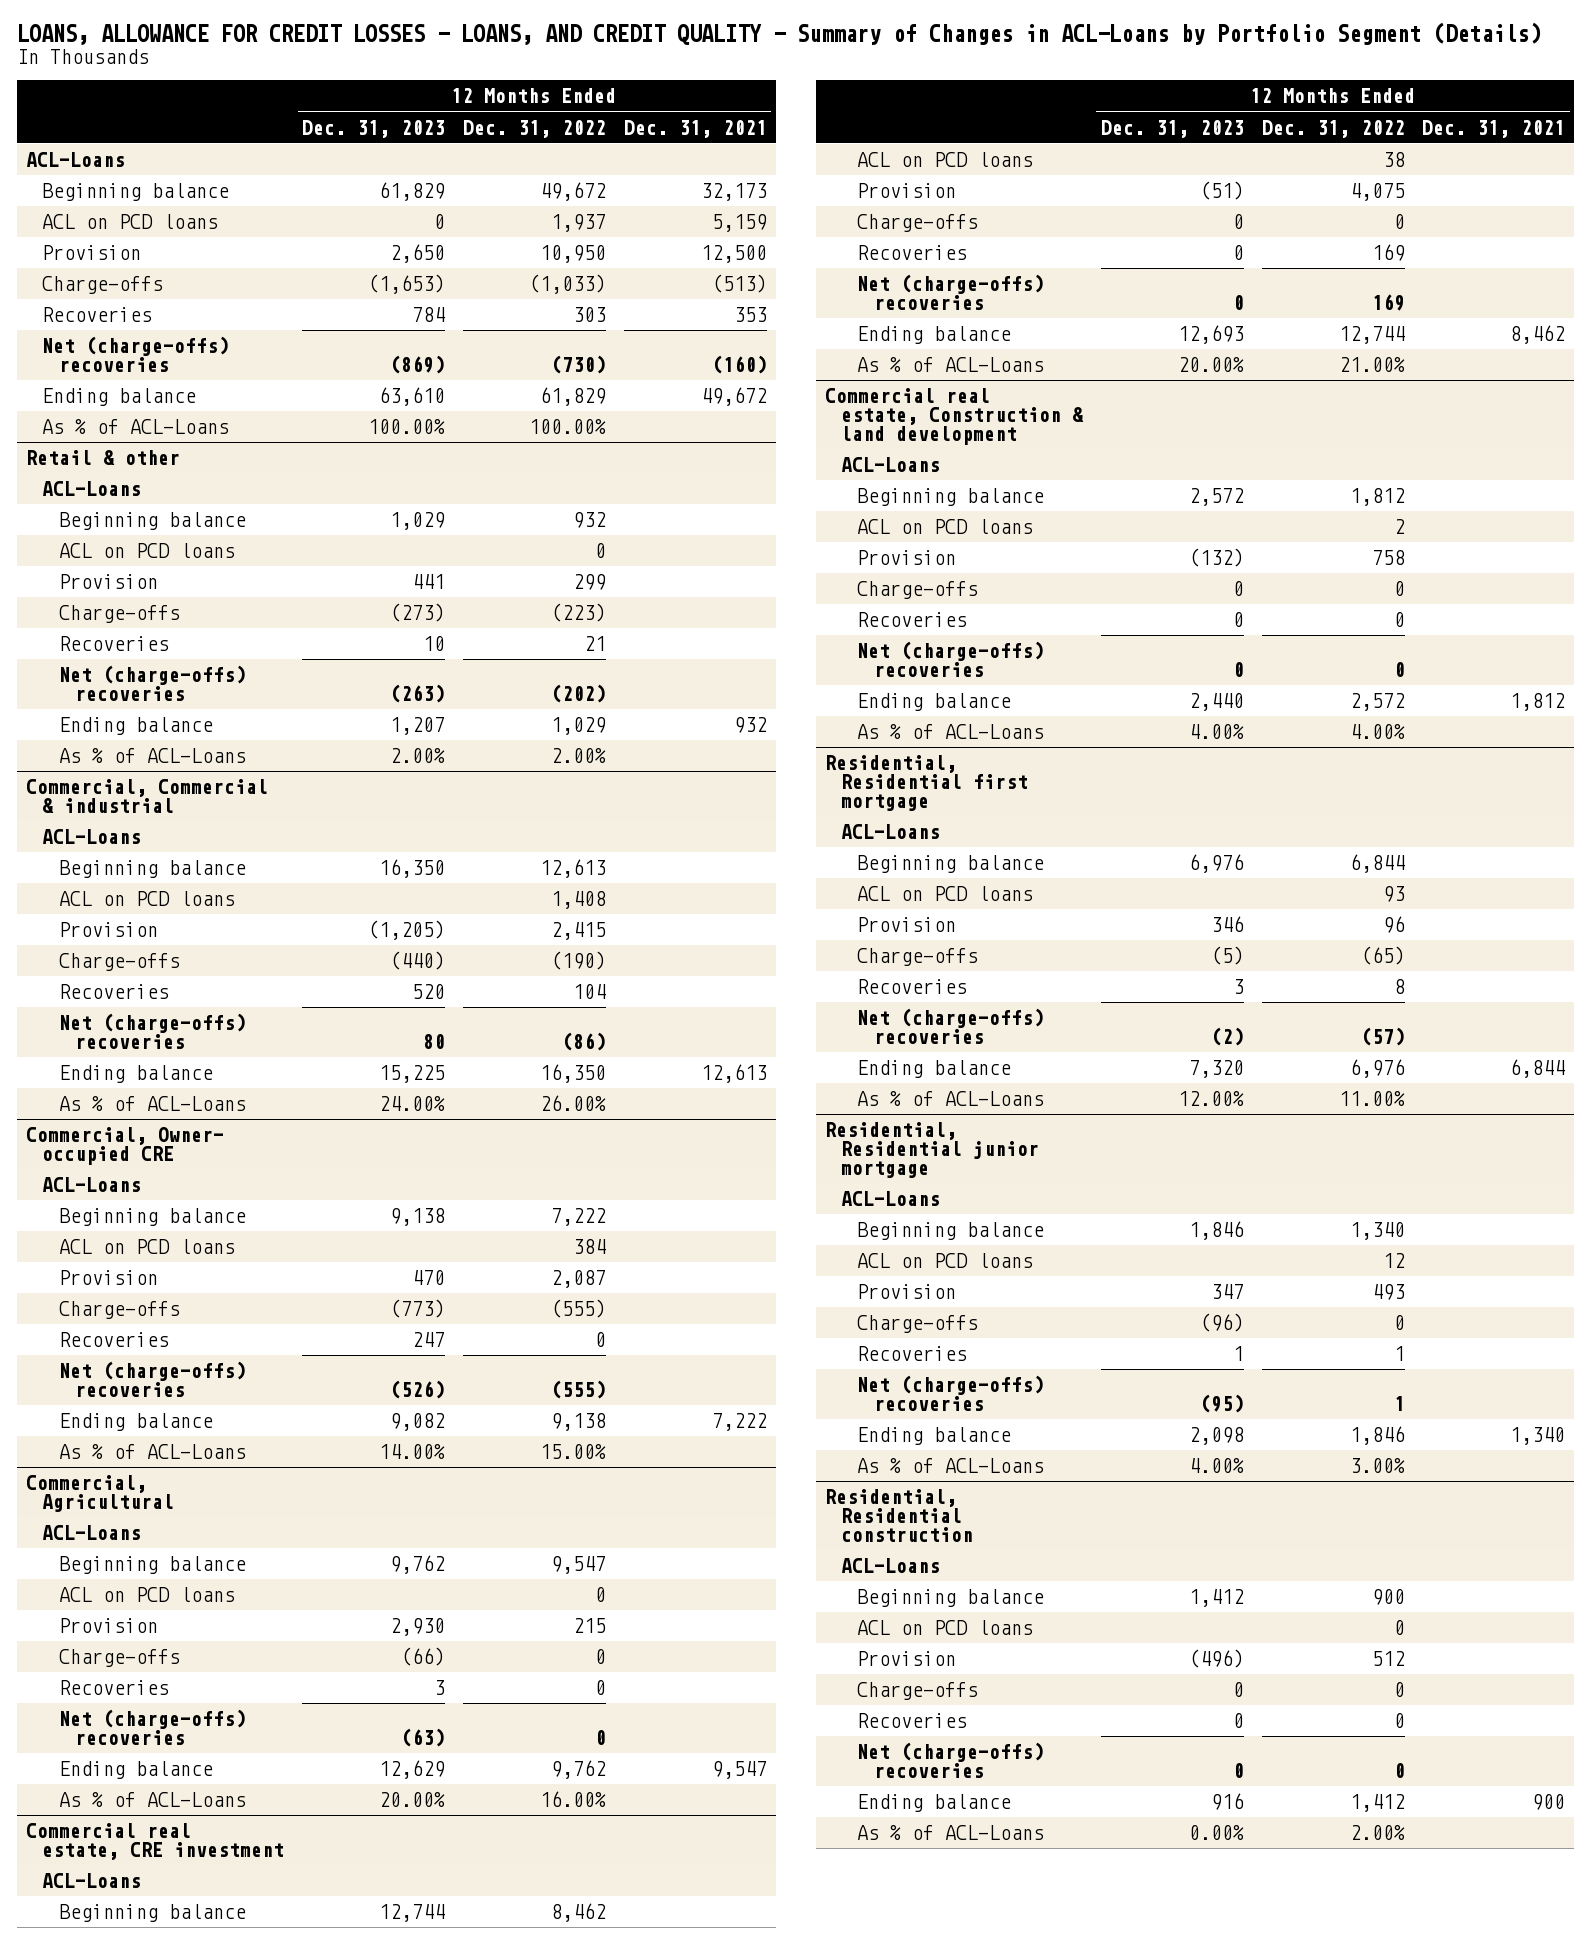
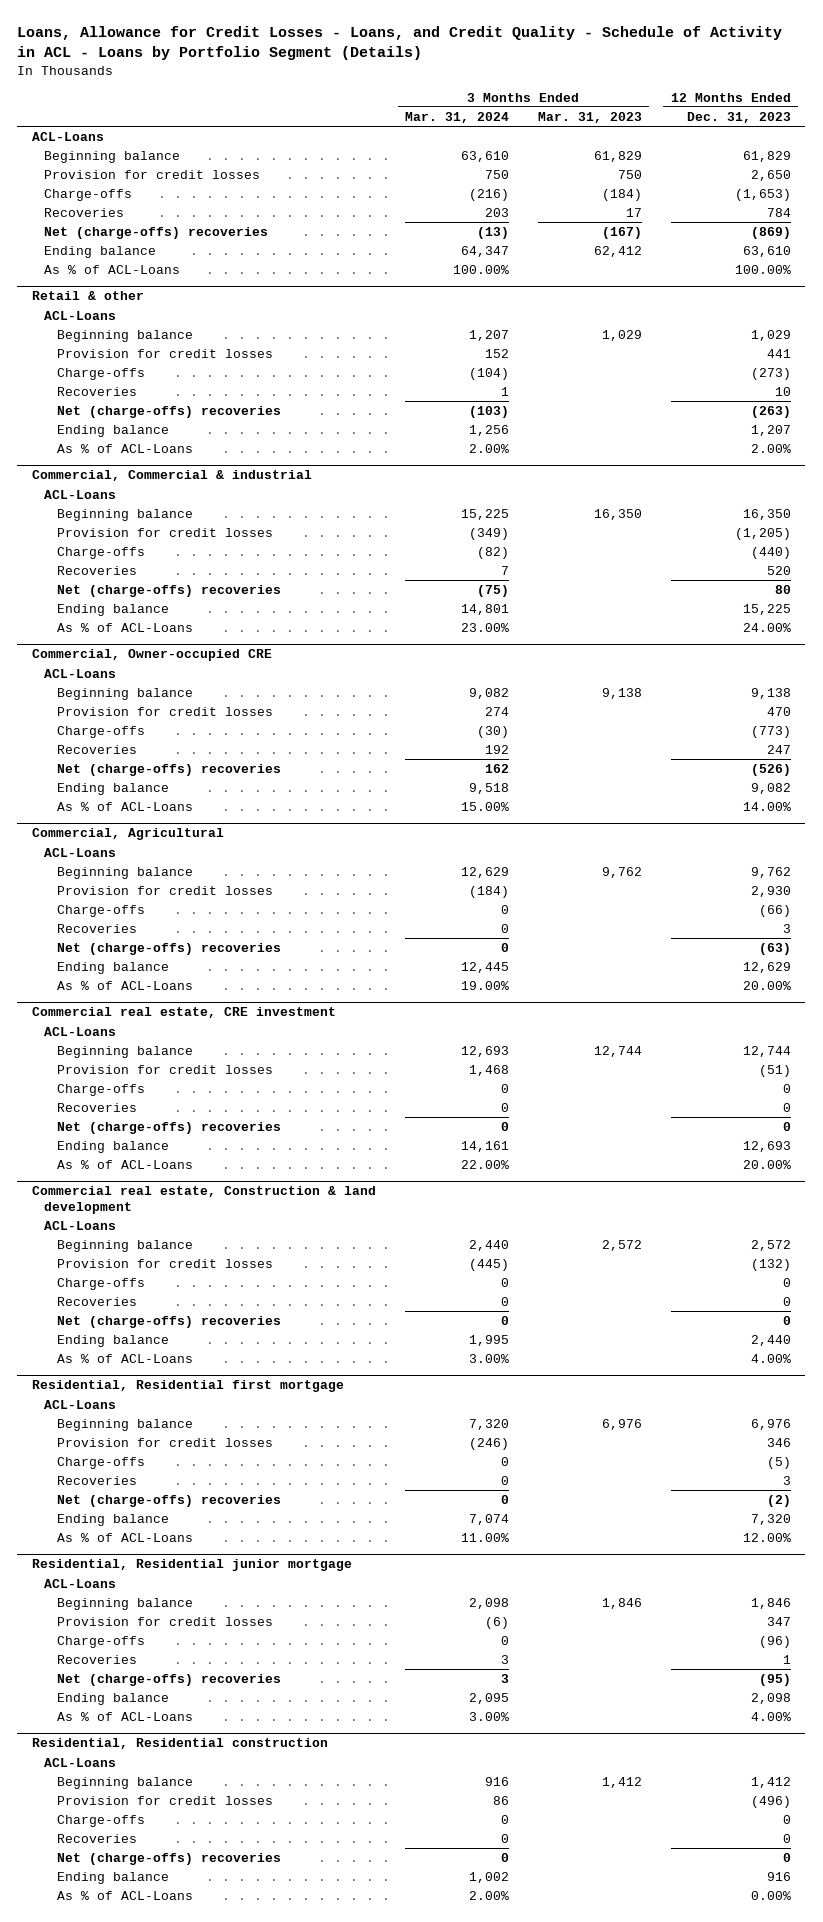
- LOANS, ALLOWANCE FOR CREDIT LOSSES - LOANS, AND CREDIT QUALITY - Summary of Changes in ACL-Loans by Portfolio Segment (Details)
+ Loans, Allowance for Credit Losses - Loans, and Credit Quality - Schedule of Activity in ACL - Loans by Portfolio Segment (Details)
- | 12 Months Ended Dec. 31, 2023 | 12 Months Ended Dec. 31, 2022 | 12 Months Ended Dec. 31, 2021
+ | 3 Months Ended Mar. 31, 2024 | 3 Months Ended Mar. 31, 2023 | 12 Months Ended Dec. 31, 2023
- ACL on PCD loans | 0 | 1,937 | 5,159
- Provision | 2,650 | 10,950 | 12,500
+ Provision for credit losses | 750 | 750 | 2,650
@ Retail & other
- ACL on PCD loans | | 0 |
- Provision | 441 | 299 |
+ Provision for credit losses | 152 | | 441
@ Commercial, Commercial & industrial
- ACL on PCD loans | | 1,408 |
- Provision | (1,205) | 2,415 |
+ Provision for credit losses | (349) | | (1,205)
- Commercial, Owner- occupied CRE
+ Commercial, Owner-occupied CRE
- ACL on PCD loans | | 384 |
- Provision | 470 | 2,087 |
+ Provision for credit losses | 274 | | 470
@ Commercial, Agricultural
- ACL on PCD loans | | 0 |
- Provision | 2,930 | 215 |
+ Provision for credit losses | (184) | | 2,930
@ Commercial real estate, CRE investment
- ACL on PCD loans | | 38 |
- Provision | (51) | 4,075 |
+ Provision for credit losses | 1,468 | | (51)
@ Commercial real estate, Construction & land development
- ACL on PCD loans | | 2 |
- Provision | (132) | 758 |
+ Provision for credit losses | (445) | | (132)
@ Residential, Residential first mortgage
- ACL on PCD loans | | 93 |
- Provision | 346 | 96 |
+ Provision for credit losses | (246) | | 346
@ Residential, Residential junior mortgage
- ACL on PCD loans | | 12 |
- Provision | 347 | 493 |
+ Provision for credit losses | (6) | | 347
@ Residential, Residential construction
- ACL on PCD loans | | 0 |
- Provision | (496) | 512 |
+ Provision for credit losses | 86 | | (496)

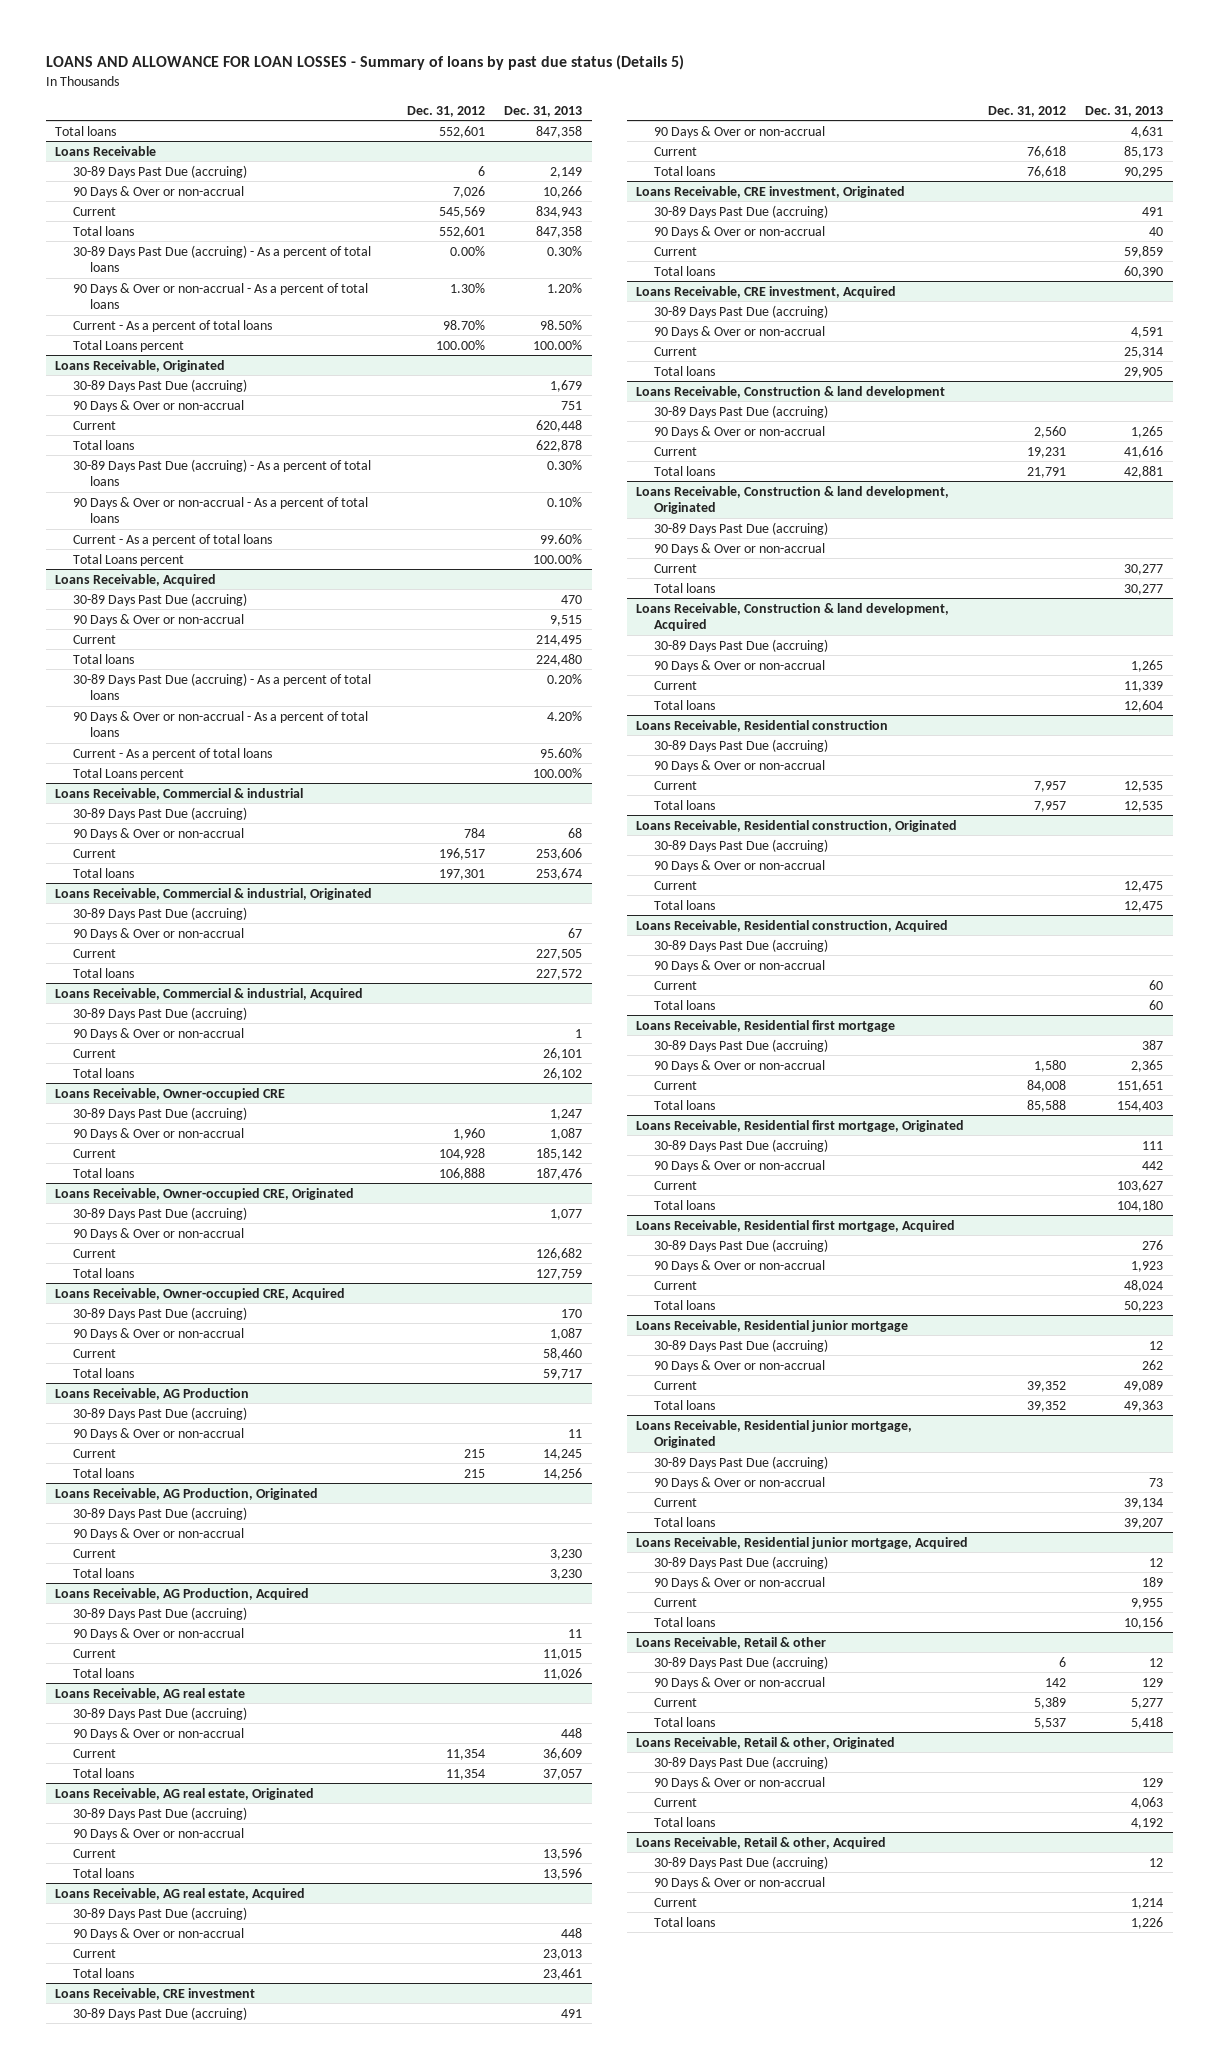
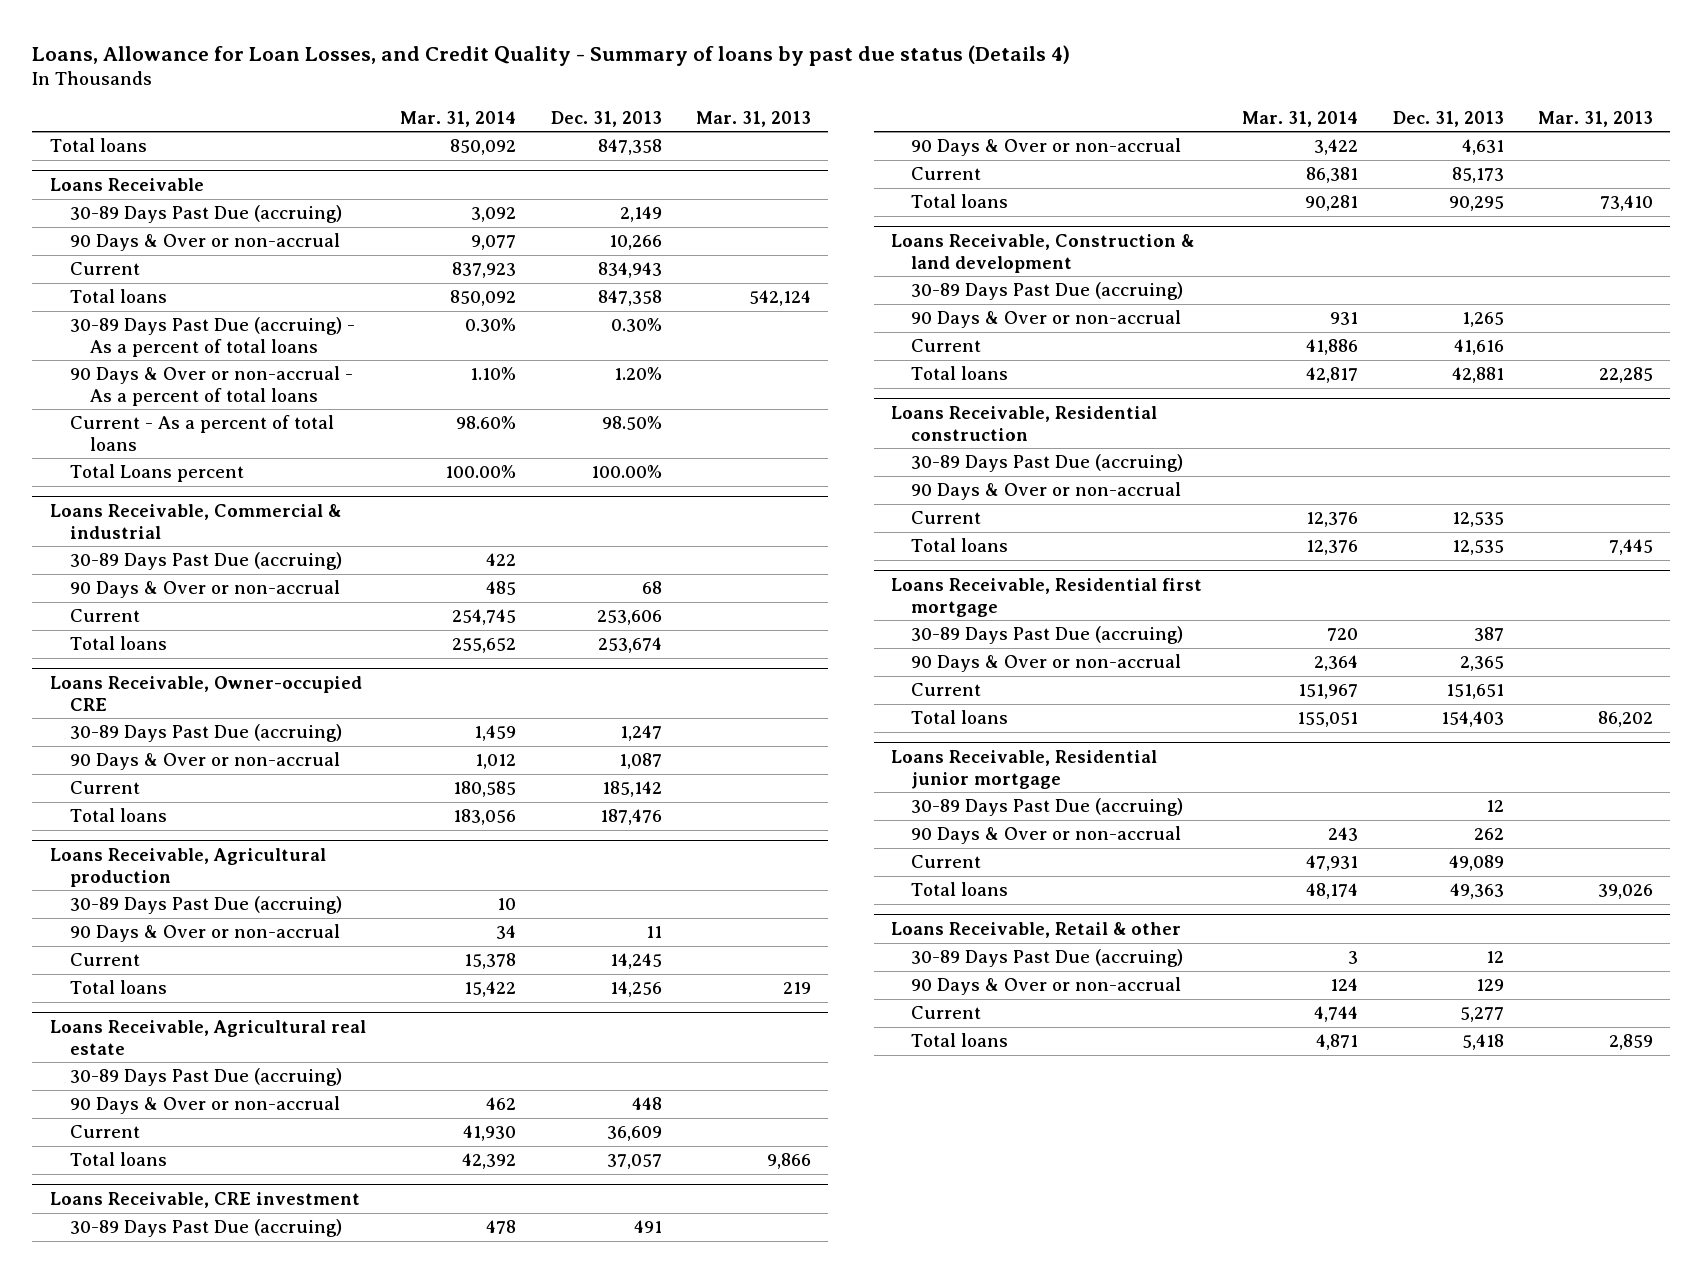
- LOANS AND ALLOWANCE FOR LOAN LOSSES - Summary of loans by past due status (Details 5)
+ Loans, Allowance for Loan Losses, and Credit Quality - Summary of loans by past due status (Details 4)
- | Dec. 31, 2012 | Dec. 31, 2013
+ | Mar. 31, 2014 | Dec. 31, 2013 | Mar. 31, 2013
- Loans Receivable, Originated
- 30-89 Days Past Due (accruing) | | 1,679
- 90 Days & Over or non-accrual | | 751
- Current | | 620,448
- Total loans | | 622,878
- 30-89 Days Past Due (accruing) - As a percent of total loans | | 0.30%
- 90 Days & Over or non-accrual - As a percent of total loans | | 0.10%
- Current - As a percent of total loans | | 99.60%
- Total Loans percent | | 100.00%
- Loans Receivable, Acquired
- 30-89 Days Past Due (accruing) | | 470
- 90 Days & Over or non-accrual | | 9,515
- Current | | 214,495
- Total loans | | 224,480
- 30-89 Days Past Due (accruing) - As a percent of total loans | | 0.20%
- 90 Days & Over or non-accrual - As a percent of total loans | | 4.20%
- Current - As a percent of total loans | | 95.60%
- Total Loans percent | | 100.00%
- Loans Receivable, Commercial & industrial, Originated
- 30-89 Days Past Due (accruing)
- 90 Days & Over or non-accrual | | 67
- Current | | 227,505
- Total loans | | 227,572
- Loans Receivable, Commercial & industrial, Acquired
- 30-89 Days Past Due (accruing)
- 90 Days & Over or non-accrual | | 1
- Current | | 26,101
- Total loans | | 26,102
- Loans Receivable, Owner-occupied CRE, Originated
- 30-89 Days Past Due (accruing) | | 1,077
- 90 Days & Over or non-accrual
- Current | | 126,682
- Total loans | | 127,759
- Loans Receivable, Owner-occupied CRE, Acquired
- 30-89 Days Past Due (accruing) | | 170
- 90 Days & Over or non-accrual | | 1,087
- Current | | 58,460
- Total loans | | 59,717
- Loans Receivable, AG Production
+ Loans Receivable, Agricultural production
- Loans Receivable, AG Production, Originated
- 30-89 Days Past Due (accruing)
- 90 Days & Over or non-accrual
- Current | | 3,230
- Total loans | | 3,230
- Loans Receivable, AG Production, Acquired
- 30-89 Days Past Due (accruing)
- 90 Days & Over or non-accrual | | 11
- Current | | 11,015
- Total loans | | 11,026
- Loans Receivable, AG real estate
+ Loans Receivable, Agricultural real estate
- Loans Receivable, AG real estate, Originated
- 30-89 Days Past Due (accruing)
- 90 Days & Over or non-accrual
- Current | | 13,596
- Total loans | | 13,596
- Loans Receivable, AG real estate, Acquired
- 30-89 Days Past Due (accruing)
- 90 Days & Over or non-accrual | | 448
- Current | | 23,013
- Total loans | | 23,461
- Loans Receivable, CRE investment, Originated
- 30-89 Days Past Due (accruing) | | 491
- 90 Days & Over or non-accrual | | 40
- Current | | 59,859
- Total loans | | 60,390
- Loans Receivable, CRE investment, Acquired
- 30-89 Days Past Due (accruing)
- 90 Days & Over or non-accrual | | 4,591
- Current | | 25,314
- Total loans | | 29,905
- Loans Receivable, Construction & land development, Originated
- 30-89 Days Past Due (accruing)
- 90 Days & Over or non-accrual
- Current | | 30,277
- Total loans | | 30,277
- Loans Receivable, Construction & land development, Acquired
- 30-89 Days Past Due (accruing)
- 90 Days & Over or non-accrual | | 1,265
- Current | | 11,339
- Total loans | | 12,604
- Loans Receivable, Residential construction, Originated
- 30-89 Days Past Due (accruing)
- 90 Days & Over or non-accrual
- Current | | 12,475
- Total loans | | 12,475
- Loans Receivable, Residential construction, Acquired
- 30-89 Days Past Due (accruing)
- 90 Days & Over or non-accrual
- Current | | 60
- Total loans | | 60
- Loans Receivable, Residential first mortgage, Originated
- 30-89 Days Past Due (accruing) | | 111
- 90 Days & Over or non-accrual | | 442
- Current | | 103,627
- Total loans | | 104,180
- Loans Receivable, Residential first mortgage, Acquired
- 30-89 Days Past Due (accruing) | | 276
- 90 Days & Over or non-accrual | | 1,923
- Current | | 48,024
- Total loans | | 50,223
- Loans Receivable, Residential junior mortgage, Originated
- 30-89 Days Past Due (accruing)
- 90 Days & Over or non-accrual | | 73
- Current | | 39,134
- Total loans | | 39,207
- Loans Receivable, Residential junior mortgage, Acquired
- 30-89 Days Past Due (accruing) | | 12
- 90 Days & Over or non-accrual | | 189
- Current | | 9,955
- Total loans | | 10,156
- Loans Receivable, Retail & other, Originated
- 30-89 Days Past Due (accruing)
- 90 Days & Over or non-accrual | | 129
- Current | | 4,063
- Total loans | | 4,192
- Loans Receivable, Retail & other, Acquired
- 30-89 Days Past Due (accruing) | | 12
- 90 Days & Over or non-accrual
- Current | | 1,214
- Total loans | | 1,226

